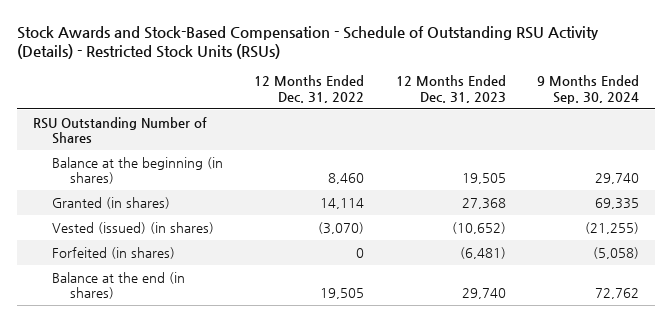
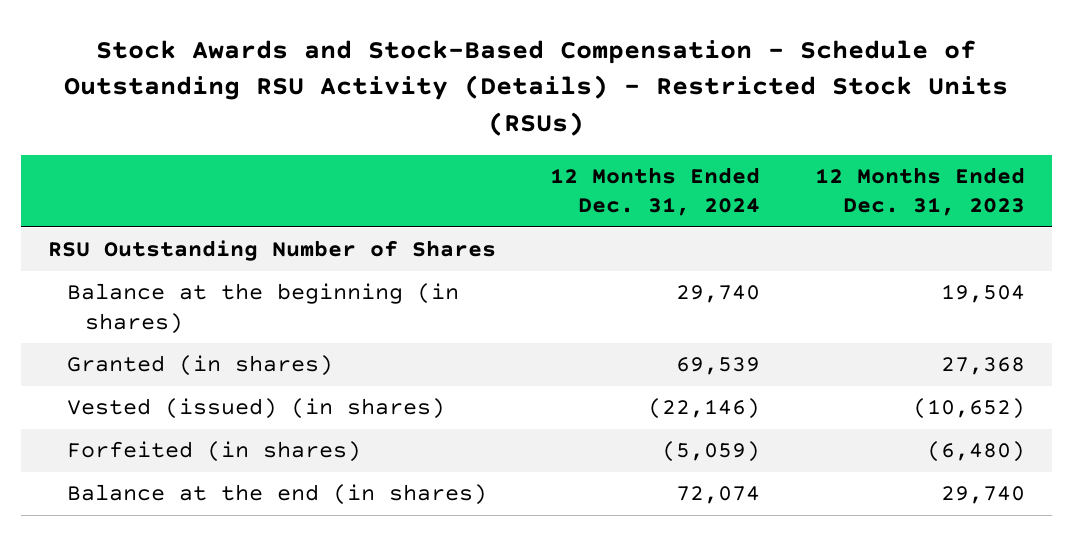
- | 12 Months Ended Dec. 31, 2022 | 12 Months Ended Dec. 31, 2023 | 9 Months Ended Sep. 30, 2024
+ | 12 Months Ended Dec. 31, 2024 | 12 Months Ended Dec. 31, 2023
- Balance at the beginning (in shares) | 8,460 | 19,505 | 29,740
+ Balance at the beginning (in shares) | 29,740 | 19,504
- Forfeited (in shares) | 0 | (6,481) | (5,058)
+ Forfeited (in shares) | (5,059) | (6,480)

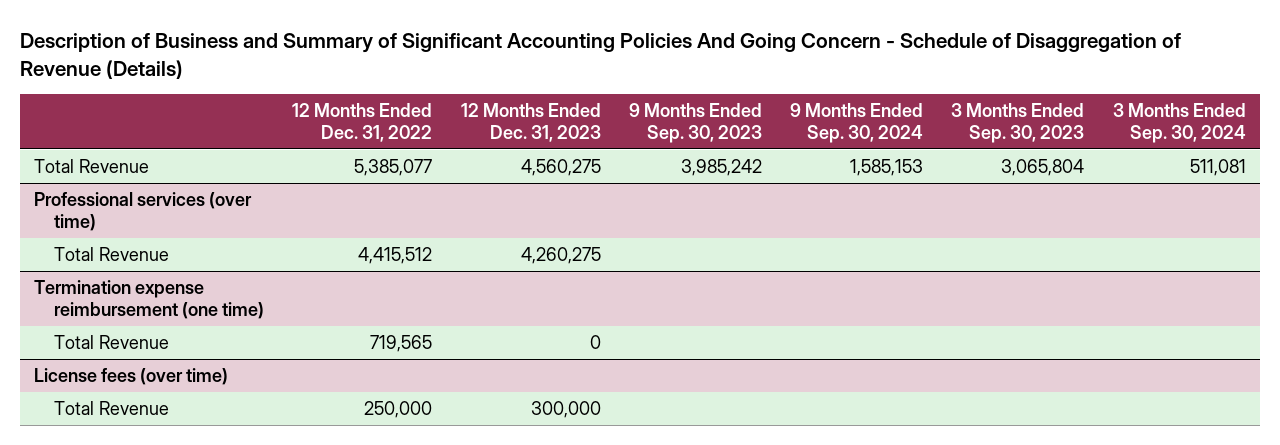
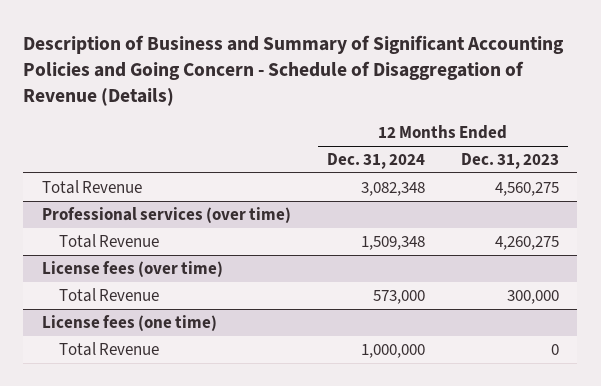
- Description of Business and Summary of Significant Accounting Policies And Going Concern - Schedule of Disaggregation of Revenue (Details)
+ Description of Business and Summary of Significant Accounting Policies and Going Concern - Schedule of Disaggregation of Revenue (Details)
- | 12 Months Ended Dec. 31, 2022 | 12 Months Ended Dec. 31, 2023 | 9 Months Ended Sep. 30, 2023 | 9 Months Ended Sep. 30, 2024 | 3 Months Ended Sep. 30, 2023 | 3 Months Ended Sep. 30, 2024
+ | 12 Months Ended Dec. 31, 2024 | 12 Months Ended Dec. 31, 2023
- Termination expense reimbursement (one time)
- Total Revenue | 719,565 | 0 | | | |
+ License fees (one time)
+ Total Revenue | 1,000,000 | 0

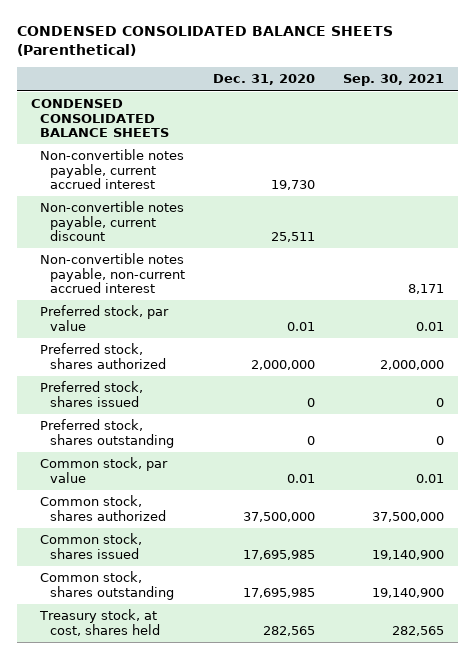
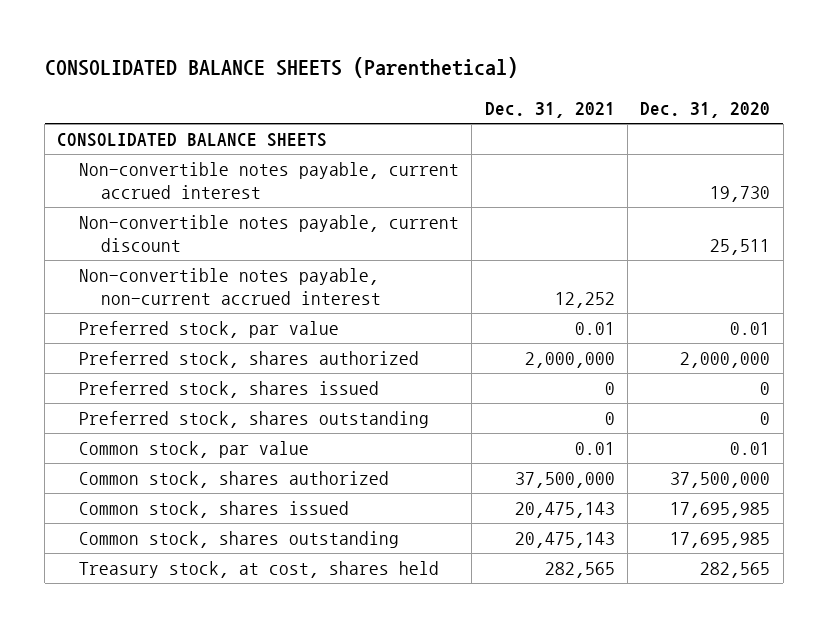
- CONDENSED CONSOLIDATED BALANCE SHEETS (Parenthetical)
+ CONSOLIDATED BALANCE SHEETS (Parenthetical)
- | Dec. 31, 2020 | Sep. 30, 2021
+ | Dec. 31, 2021 | Dec. 31, 2020
- CONDENSED CONSOLIDATED BALANCE SHEETS
+ CONSOLIDATED BALANCE SHEETS

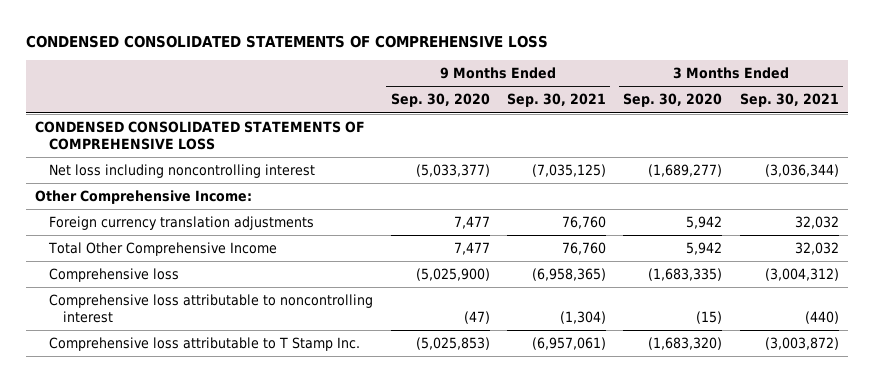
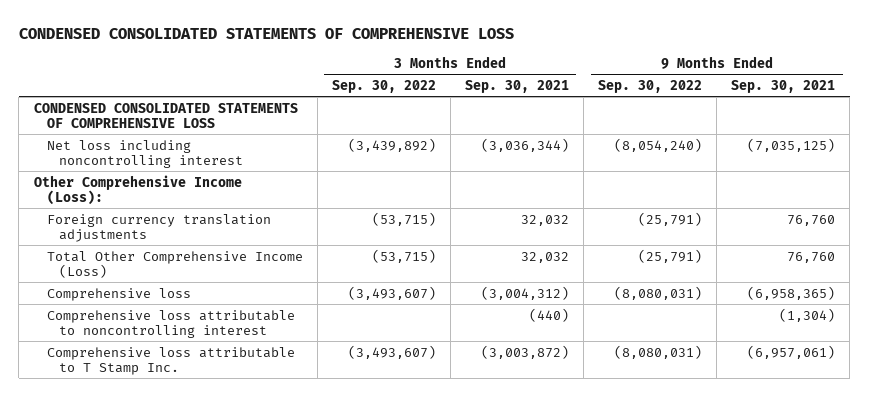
- | 9 Months Ended Sep. 30, 2020 | 9 Months Ended Sep. 30, 2021 | 3 Months Ended Sep. 30, 2020 | 3 Months Ended Sep. 30, 2021
+ | 3 Months Ended Sep. 30, 2022 | 3 Months Ended Sep. 30, 2021 | 9 Months Ended Sep. 30, 2022 | 9 Months Ended Sep. 30, 2021
- Other Comprehensive Income:
+ Other Comprehensive Income (Loss):
- Total Other Comprehensive Income | 7,477 | 76,760 | 5,942 | 32,032
+ Total Other Comprehensive Income (Loss) | (53,715) | 32,032 | (25,791) | 76,760

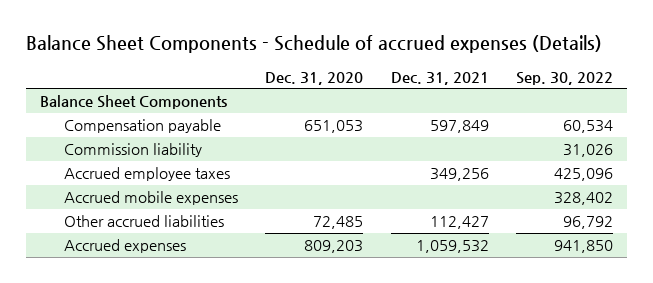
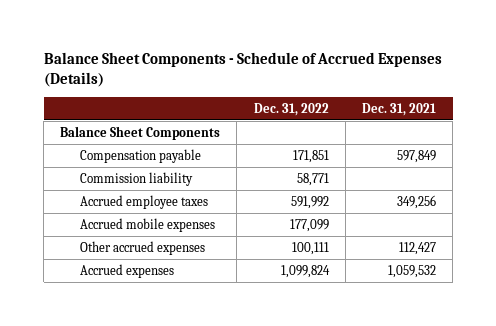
- Balance Sheet Components - Schedule of accrued expenses (Details)
+ Balance Sheet Components - Schedule of Accrued Expenses (Details)
- | Dec. 31, 2020 | Dec. 31, 2021 | Sep. 30, 2022
+ | Dec. 31, 2022 | Dec. 31, 2021
- Other accrued liabilities | 72,485 | 112,427 | 96,792
+ Other accrued expenses | 100,111 | 112,427

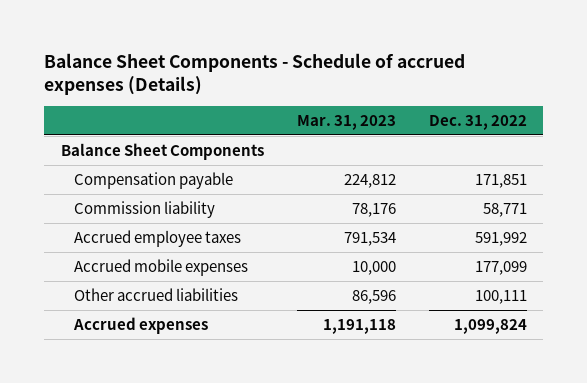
- Balance Sheet Components - Schedule of Accrued Expenses (Details)
+ Balance Sheet Components - Schedule of accrued expenses (Details)
- | Dec. 31, 2022 | Dec. 31, 2021
+ | Mar. 31, 2023 | Dec. 31, 2022
- Other accrued expenses | 100,111 | 112,427
+ Other accrued liabilities | 86,596 | 100,111

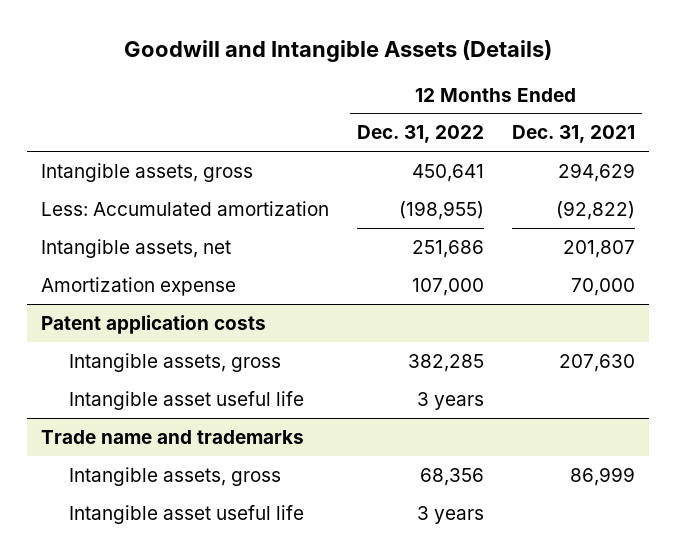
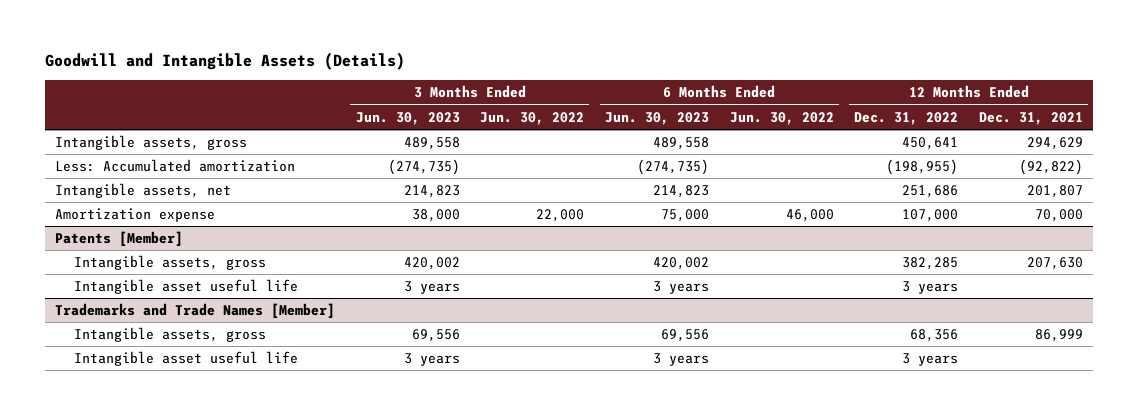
- | 12 Months Ended Dec. 31, 2022 | 12 Months Ended Dec. 31, 2021
+ | 3 Months Ended Jun. 30, 2023 | 3 Months Ended Jun. 30, 2022 | 6 Months Ended Jun. 30, 2023 | 6 Months Ended Jun. 30, 2022 | 12 Months Ended Dec. 31, 2022 | 12 Months Ended Dec. 31, 2021
- Patent application costs
+ Patents [Member]
- Trade name and trademarks
+ Trademarks and Trade Names [Member]

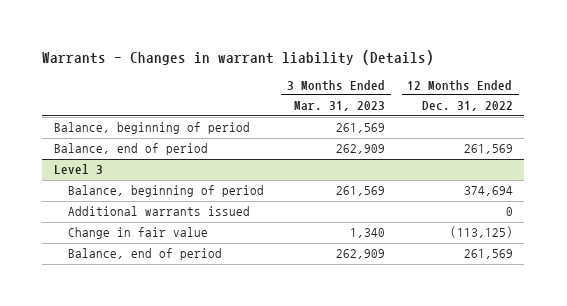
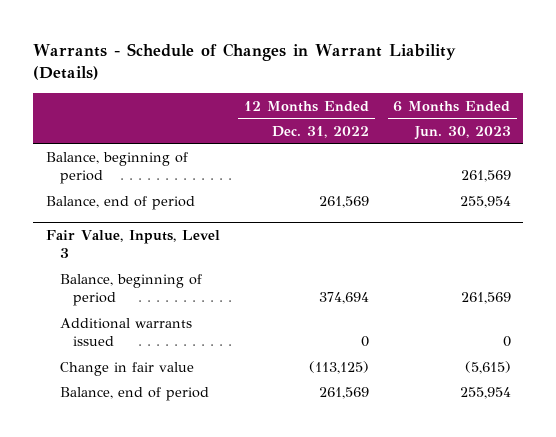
- Warrants - Changes in warrant liability (Details)
+ Warrants - Schedule of Changes in Warrant Liability (Details)
- | 3 Months Ended Mar. 31, 2023 | 12 Months Ended Dec. 31, 2022
+ | 12 Months Ended Dec. 31, 2022 | 6 Months Ended Jun. 30, 2023
- Level 3
+ Fair Value, Inputs, Level 3

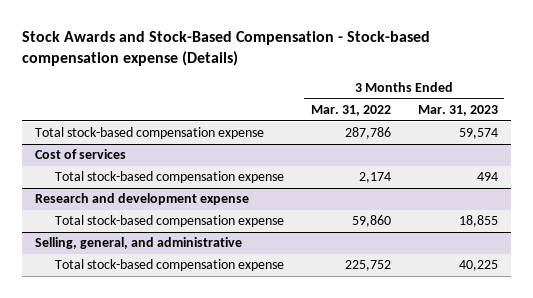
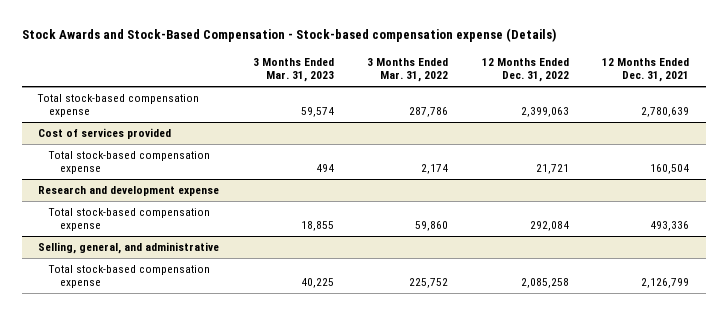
- | 3 Months Ended Mar. 31, 2022 | 3 Months Ended Mar. 31, 2023
+ | 3 Months Ended Mar. 31, 2023 | 3 Months Ended Mar. 31, 2022 | 12 Months Ended Dec. 31, 2022 | 12 Months Ended Dec. 31, 2021
- Cost of services
+ Cost of services provided

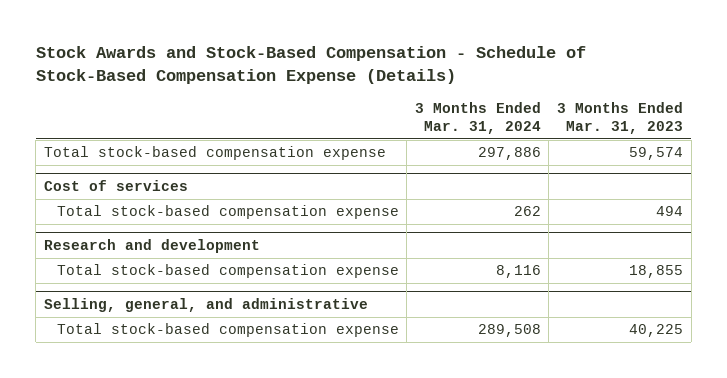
- Stock Awards and Stock-Based Compensation - Stock-based compensation expense (Details)
+ Stock Awards and Stock-Based Compensation - Schedule of Stock-Based Compensation Expense (Details)
- | 3 Months Ended Mar. 31, 2023 | 3 Months Ended Mar. 31, 2022 | 12 Months Ended Dec. 31, 2022 | 12 Months Ended Dec. 31, 2021
+ | 3 Months Ended Mar. 31, 2024 | 3 Months Ended Mar. 31, 2023
- Cost of services provided
+ Cost of services
- Research and development expense
+ Research and development

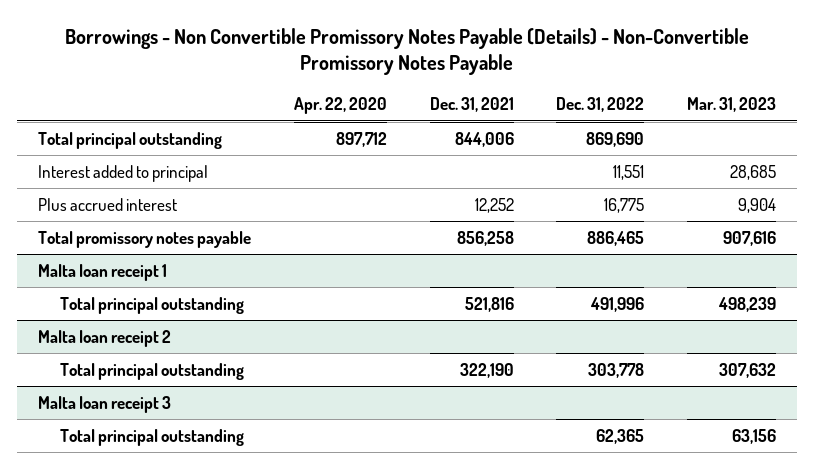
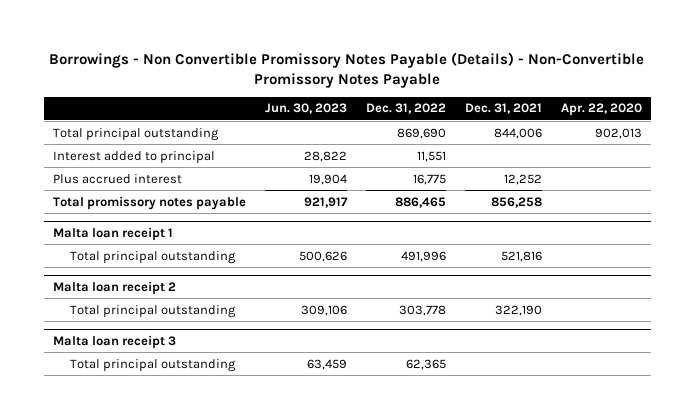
- | Apr. 22, 2020 | Dec. 31, 2021 | Dec. 31, 2022 | Mar. 31, 2023
+ | Jun. 30, 2023 | Dec. 31, 2022 | Dec. 31, 2021 | Apr. 22, 2020
- Total principal outstanding | 897,712 | 844,006 | 869,690 |
+ Total principal outstanding | | 869,690 | 844,006 | 902,013

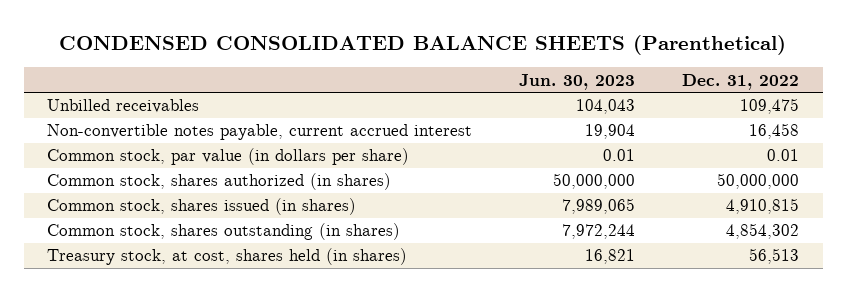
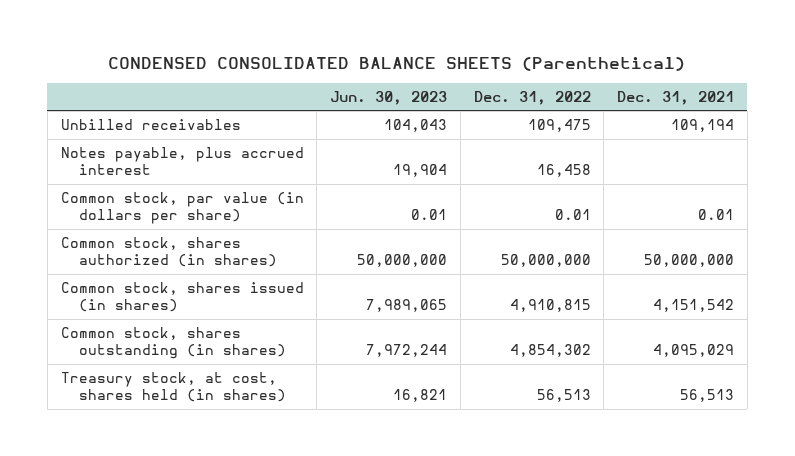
- | Jun. 30, 2023 | Dec. 31, 2022
+ | Jun. 30, 2023 | Dec. 31, 2022 | Dec. 31, 2021
- Non-convertible notes payable, current accrued interest | 19,904 | 16,458
+ Notes payable, plus accrued interest | 19,904 | 16,458 |

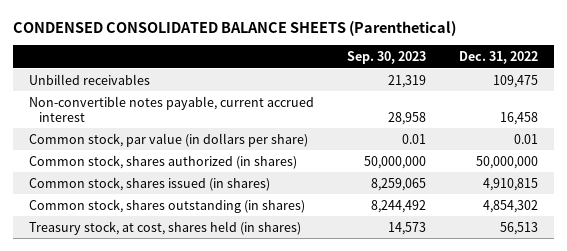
- | Jun. 30, 2023 | Dec. 31, 2022 | Dec. 31, 2021
+ | Sep. 30, 2023 | Dec. 31, 2022
- Notes payable, plus accrued interest | 19,904 | 16,458 |
+ Non-convertible notes payable, current accrued interest | 28,958 | 16,458

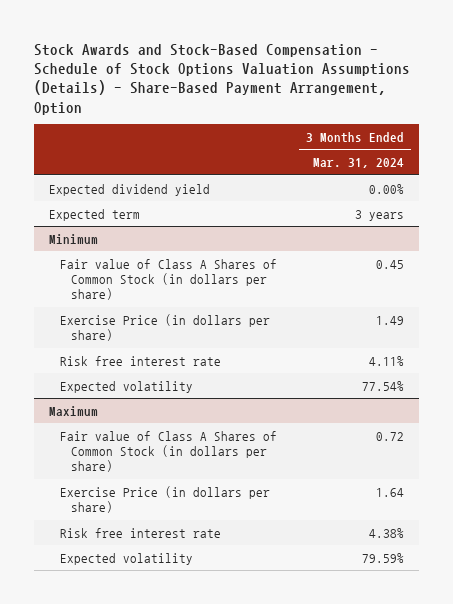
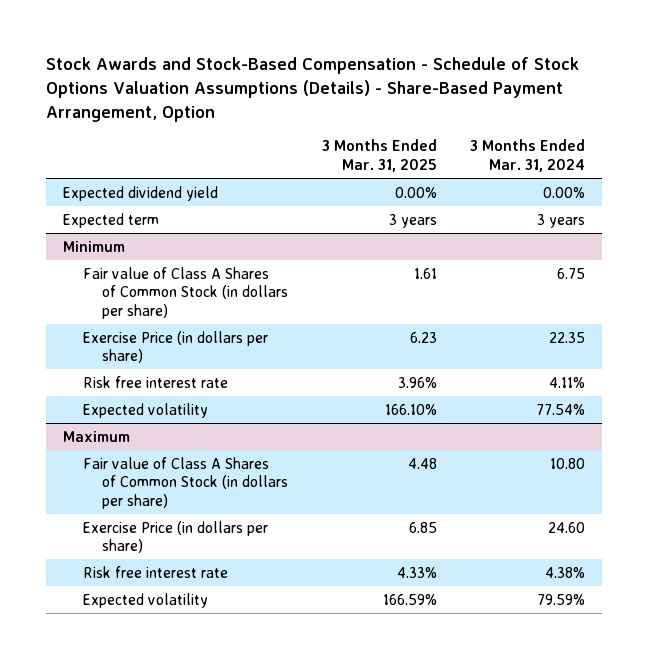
- | 3 Months Ended Mar. 31, 2024
+ | 3 Months Ended Mar. 31, 2025 | 3 Months Ended Mar. 31, 2024
@ Minimum
- Fair value of Class A Shares of Common Stock (in dollars per share) | 0.45
- Exercise Price (in dollars per share) | 1.49
+ Fair value of Class A Shares of Common Stock (in dollars per share) | 1.61 | 6.75
+ Exercise Price (in dollars per share) | 6.23 | 22.35
@ Maximum
- Fair value of Class A Shares of Common Stock (in dollars per share) | 0.72
- Exercise Price (in dollars per share) | 1.64
+ Fair value of Class A Shares of Common Stock (in dollars per share) | 4.48 | 10.80
+ Exercise Price (in dollars per share) | 6.85 | 24.60

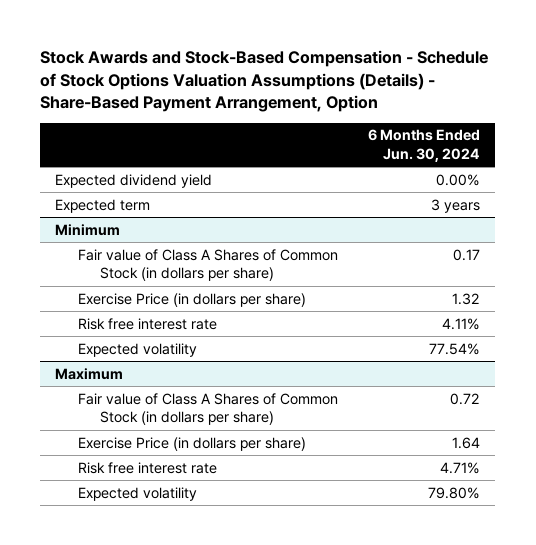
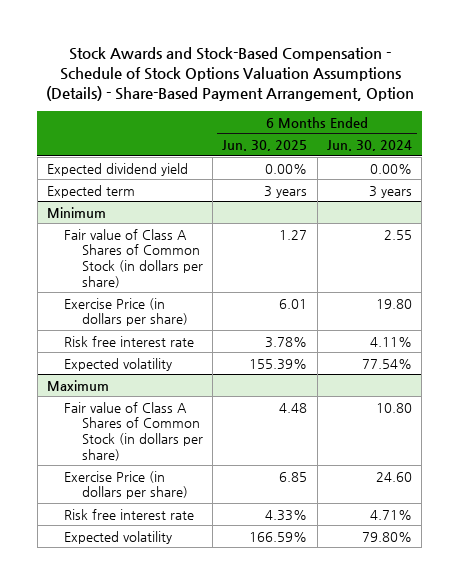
- | 6 Months Ended Jun. 30, 2024
+ | 6 Months Ended Jun. 30, 2025 | 6 Months Ended Jun. 30, 2024
@ Minimum
- Fair value of Class A Shares of Common Stock (in dollars per share) | 0.17
- Exercise Price (in dollars per share) | 1.32
+ Fair value of Class A Shares of Common Stock (in dollars per share) | 1.27 | 2.55
+ Exercise Price (in dollars per share) | 6.01 | 19.80
@ Maximum
- Fair value of Class A Shares of Common Stock (in dollars per share) | 0.72
- Exercise Price (in dollars per share) | 1.64
+ Fair value of Class A Shares of Common Stock (in dollars per share) | 4.48 | 10.80
+ Exercise Price (in dollars per share) | 6.85 | 24.60

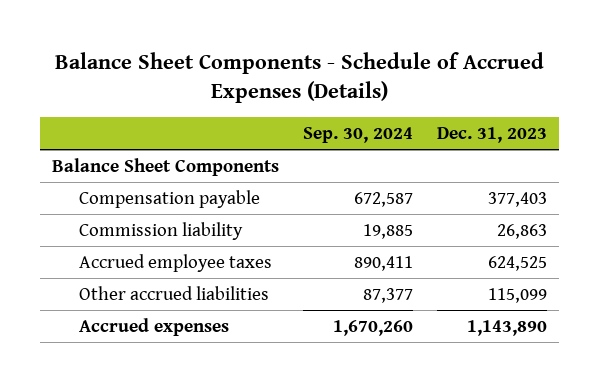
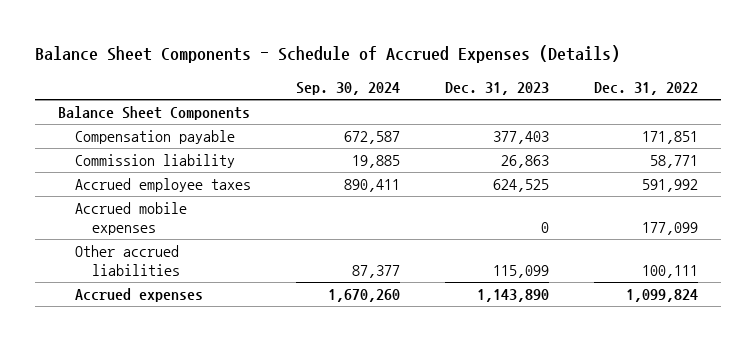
- | Sep. 30, 2024 | Dec. 31, 2023
+ | Sep. 30, 2024 | Dec. 31, 2023 | Dec. 31, 2022
+ Accrued mobile expenses | | 0 | 177,099

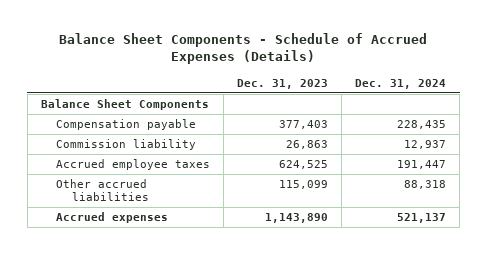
- | Sep. 30, 2024 | Dec. 31, 2023 | Dec. 31, 2022
+ | Dec. 31, 2023 | Dec. 31, 2024
- Accrued mobile expenses | | 0 | 177,099

